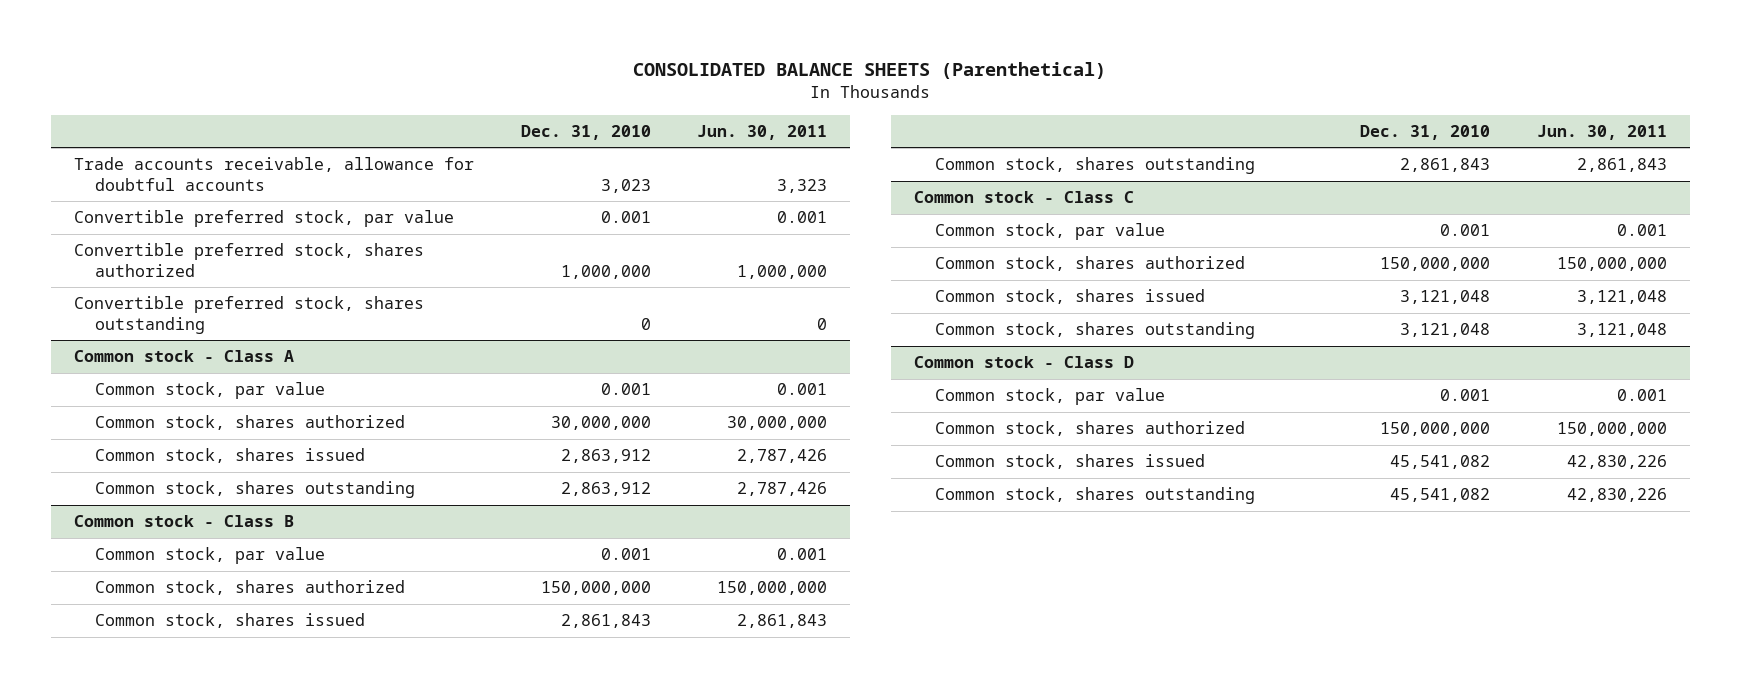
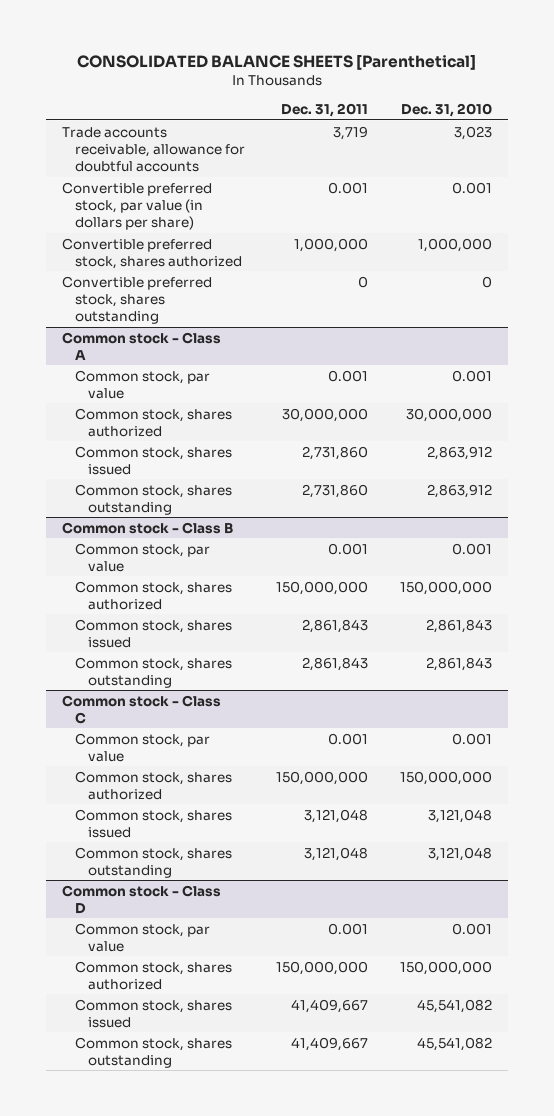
- CONSOLIDATED BALANCE SHEETS (Parenthetical)
+ CONSOLIDATED BALANCE SHEETS [Parenthetical]
- | Dec. 31, 2010 | Jun. 30, 2011
+ | Dec. 31, 2011 | Dec. 31, 2010
- Convertible preferred stock, par value | 0.001 | 0.001
+ Convertible preferred stock, par value (in dollars per share) | 0.001 | 0.001

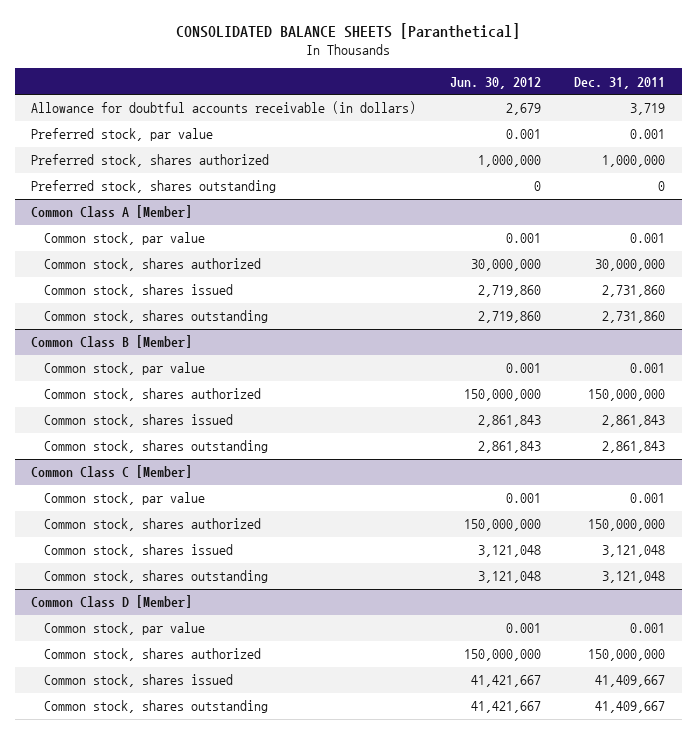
- CONSOLIDATED BALANCE SHEETS [Parenthetical]
+ CONSOLIDATED BALANCE SHEETS [Paranthetical]
- | Dec. 31, 2011 | Dec. 31, 2010
+ | Jun. 30, 2012 | Dec. 31, 2011
- Trade accounts receivable, allowance for doubtful accounts | 3,719 | 3,023
- Convertible preferred stock, par value (in dollars per share) | 0.001 | 0.001
- Convertible preferred stock, shares authorized | 1,000,000 | 1,000,000
- Convertible preferred stock, shares outstanding | 0 | 0
- Common stock - Class A
+ Allowance for doubtful accounts receivable (in dollars) | 2,679 | 3,719
+ Preferred stock, par value | 0.001 | 0.001
+ Preferred stock, shares authorized | 1,000,000 | 1,000,000
+ Preferred stock, shares outstanding | 0 | 0
+ Common Class A [Member]
- Common stock - Class B
+ Common Class B [Member]
- Common stock - Class C
+ Common Class C [Member]
- Common stock - Class D
+ Common Class D [Member]

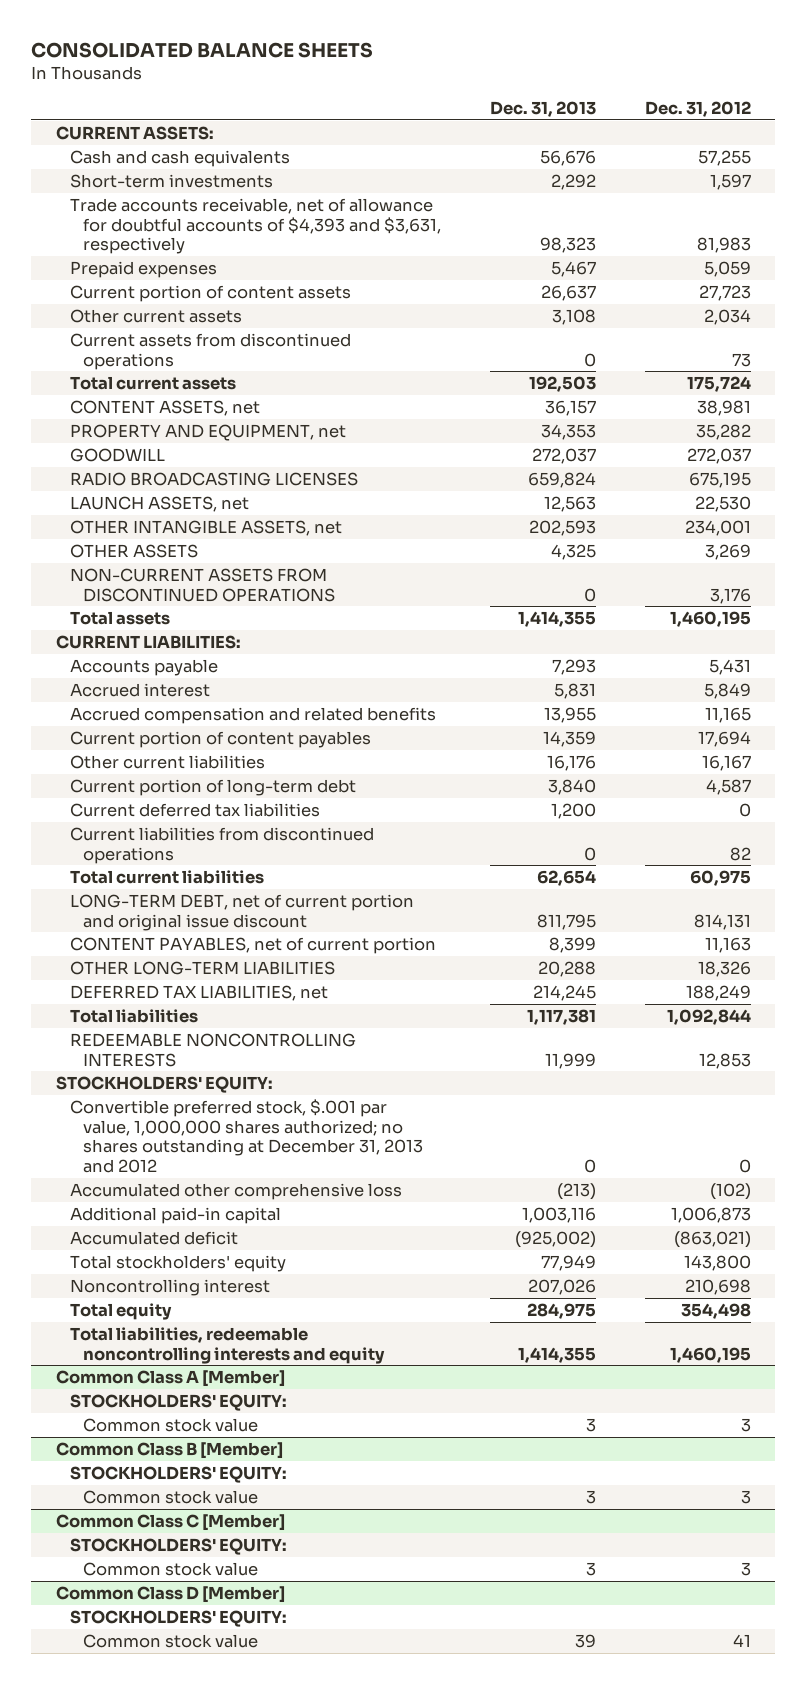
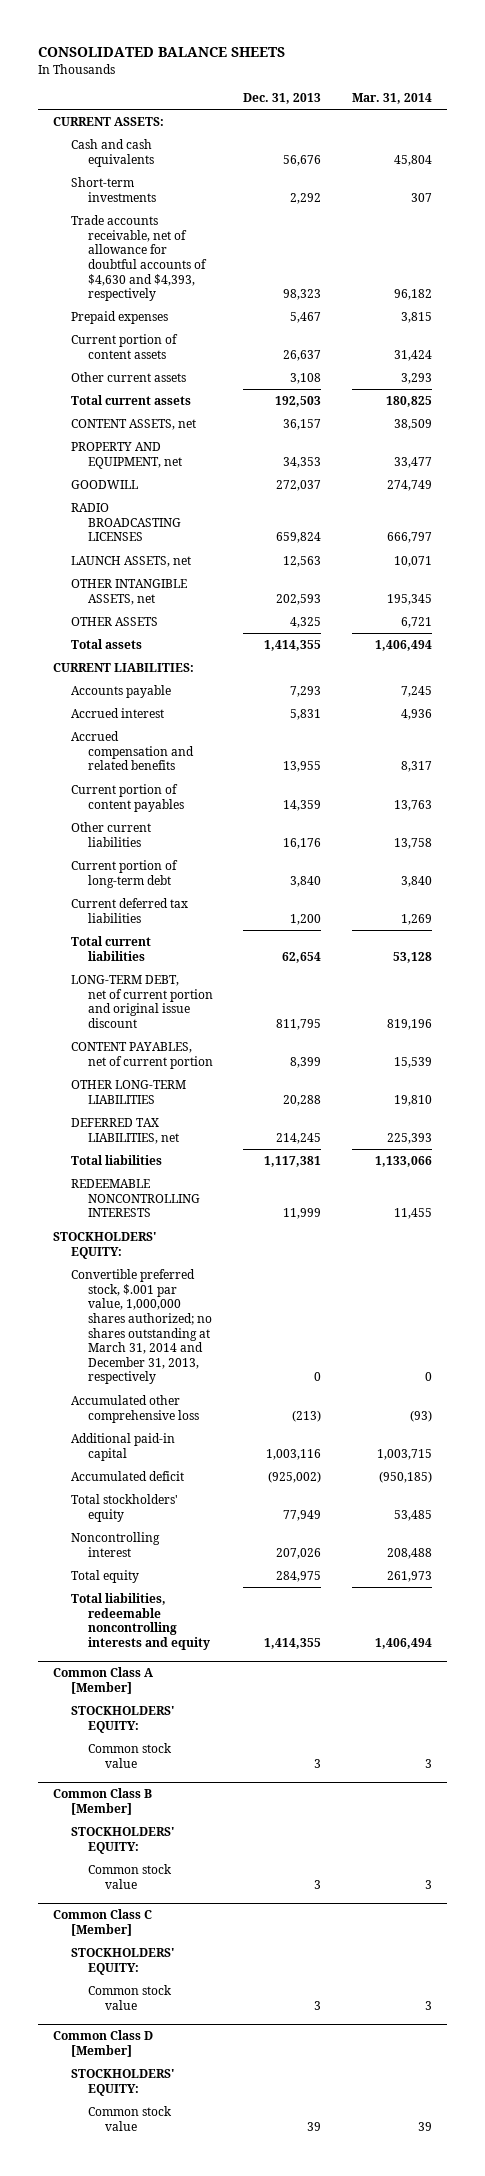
- | Dec. 31, 2013 | Dec. 31, 2012
+ | Dec. 31, 2013 | Mar. 31, 2014
- Trade accounts receivable, net of allowance for doubtful accounts of $4,393 and $3,631, respectively | 98,323 | 81,983
+ Trade accounts receivable, net of allowance for doubtful accounts of $4,630 and $4,393, respectively | 98,323 | 96,182
- Current assets from discontinued operations | 0 | 73
- NON-CURRENT ASSETS FROM DISCONTINUED OPERATIONS | 0 | 3,176
- Current liabilities from discontinued operations | 0 | 82
- Convertible preferred stock, $.001 par value, 1,000,000 shares authorized; no shares outstanding at December 31, 2013 and 2012 | 0 | 0
+ Convertible preferred stock, $.001 par value, 1,000,000 shares authorized; no shares outstanding at March 31, 2014 and December 31, 2013, respectively | 0 | 0

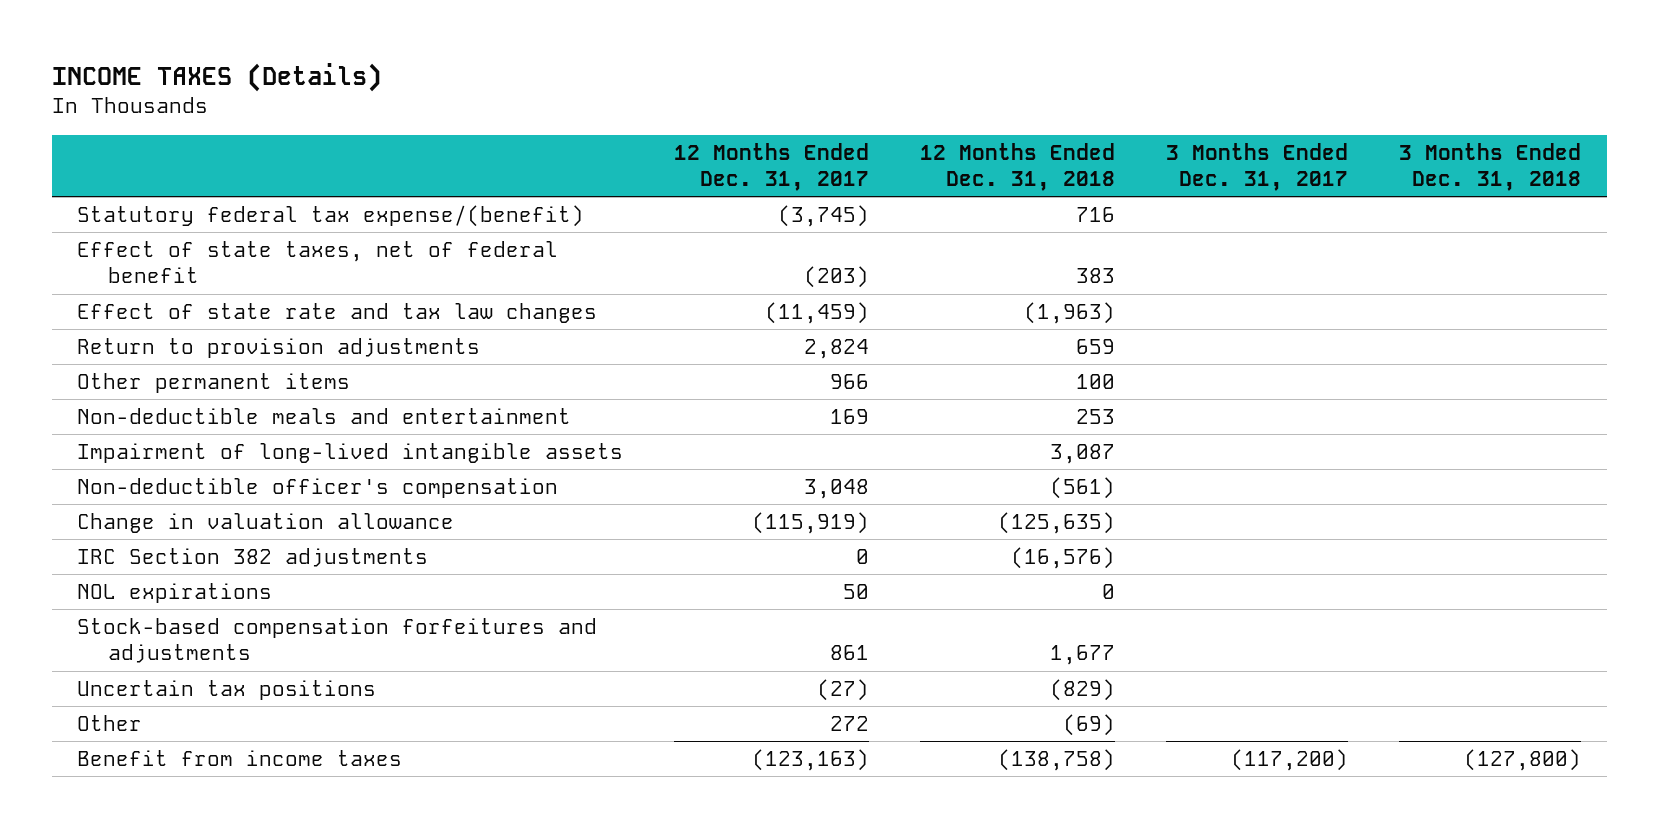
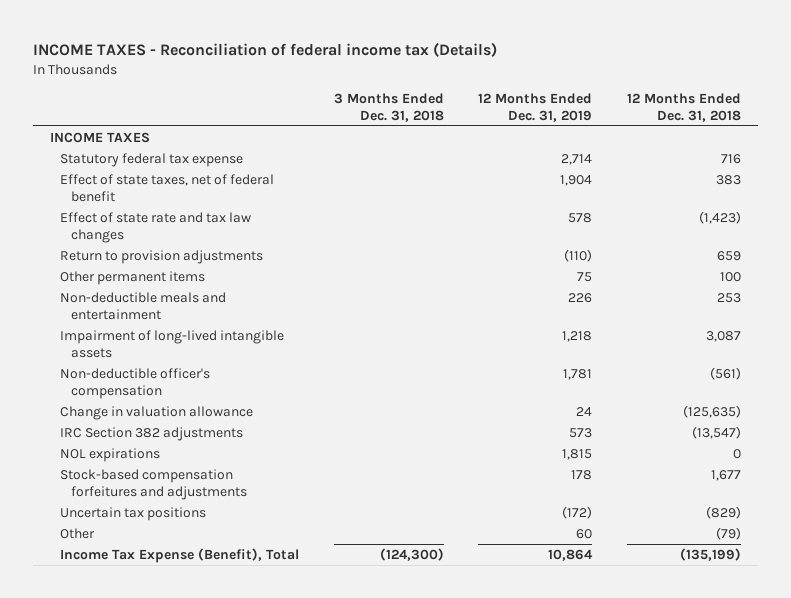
- INCOME TAXES (Details)
+ INCOME TAXES - Reconciliation of federal income tax (Details)
- | 12 Months Ended Dec. 31, 2017 | 12 Months Ended Dec. 31, 2018 | 3 Months Ended Dec. 31, 2017 | 3 Months Ended Dec. 31, 2018
+ | 3 Months Ended Dec. 31, 2018 | 12 Months Ended Dec. 31, 2019 | 12 Months Ended Dec. 31, 2018
- Statutory federal tax expense/(benefit) | (3,745) | 716 | |
+ INCOME TAXES
+ Statutory federal tax expense | | 2,714 | 716
- Effect of state rate and tax law changes | (11,459) | (1,963) | |
+ Effect of state rate and tax law changes | | 578 | (1,423)
- IRC Section 382 adjustments | 0 | (16,576) | |
+ IRC Section 382 adjustments | | 573 | (13,547)
- Other | 272 | (69) | |
- Benefit from income taxes | (123,163) | (138,758) | (117,200) | (127,800)
+ Other | | 60 | (79)
+ Income Tax Expense (Benefit), Total | (124,300) | 10,864 | (135,199)

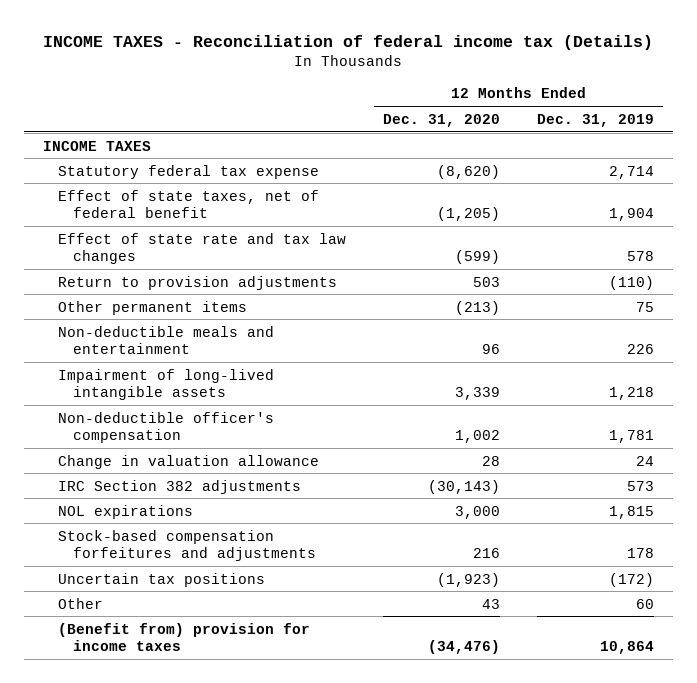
- | 3 Months Ended Dec. 31, 2018 | 12 Months Ended Dec. 31, 2019 | 12 Months Ended Dec. 31, 2018
+ | 12 Months Ended Dec. 31, 2020 | 12 Months Ended Dec. 31, 2019
- Income Tax Expense (Benefit), Total | (124,300) | 10,864 | (135,199)
+ (Benefit from) provision for income taxes | (34,476) | 10,864

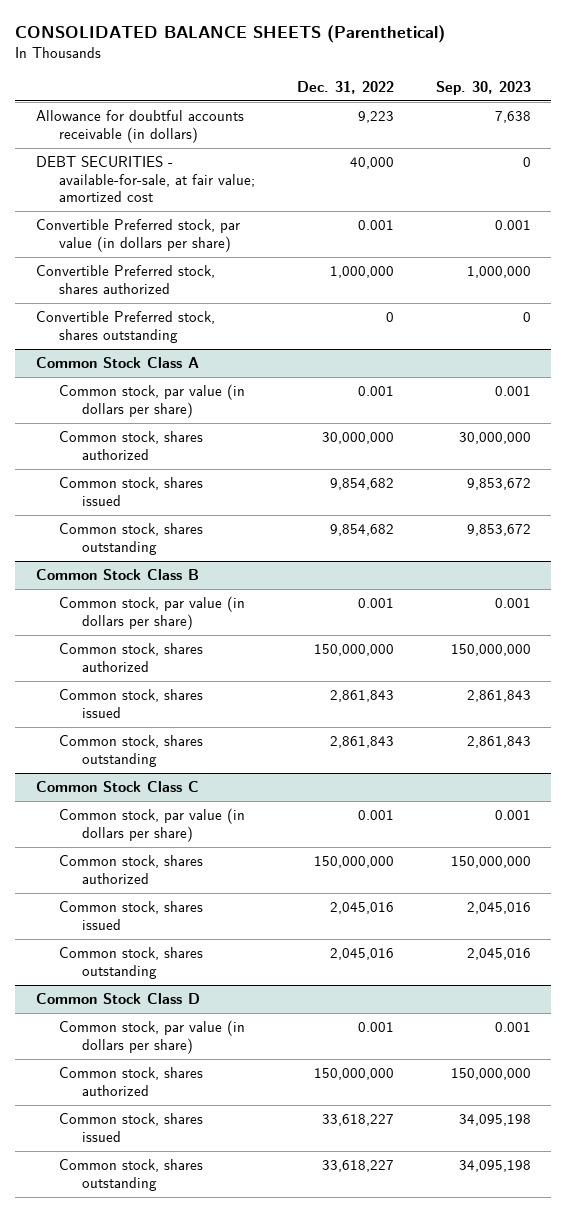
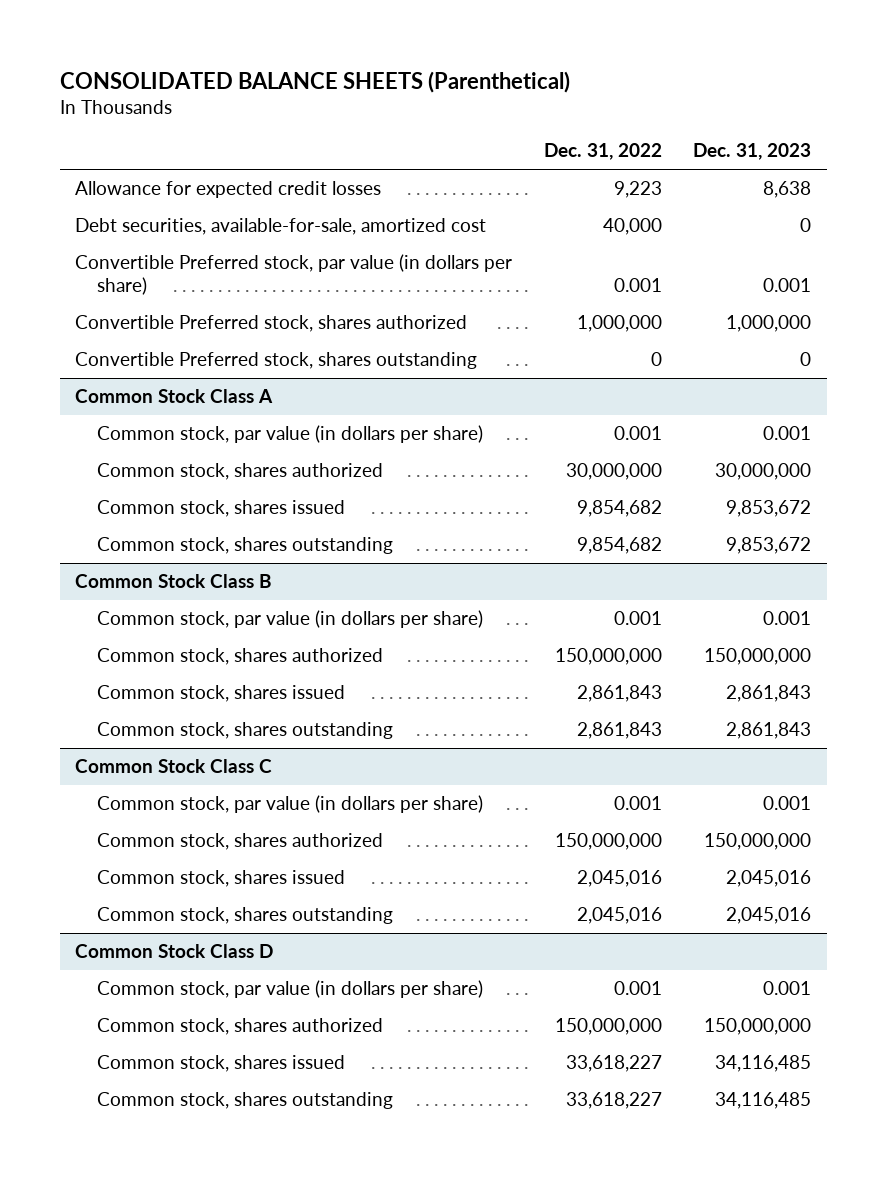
- | Dec. 31, 2022 | Sep. 30, 2023
+ | Dec. 31, 2022 | Dec. 31, 2023
- Allowance for doubtful accounts receivable (in dollars) | 9,223 | 7,638
- DEBT SECURITIES - available-for-sale, at fair value; amortized cost | 40,000 | 0
+ Allowance for expected credit losses | 9,223 | 8,638
+ Debt securities, available-for-sale, amortized cost | 40,000 | 0

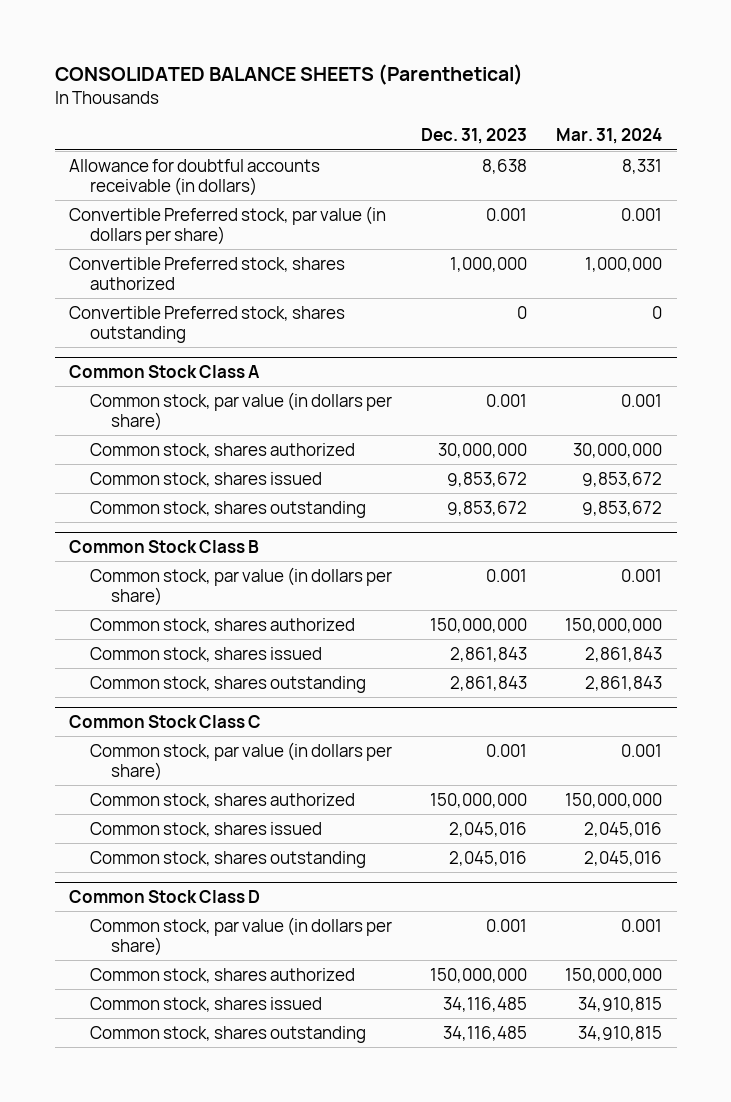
- | Dec. 31, 2022 | Dec. 31, 2023
+ | Dec. 31, 2023 | Mar. 31, 2024
- Allowance for expected credit losses | 9,223 | 8,638
- Debt securities, available-for-sale, amortized cost | 40,000 | 0
+ Allowance for doubtful accounts receivable (in dollars) | 8,638 | 8,331

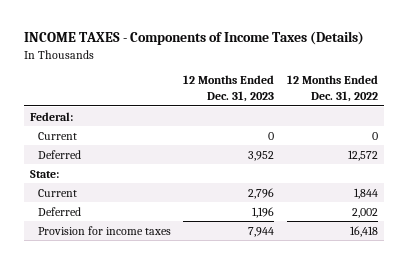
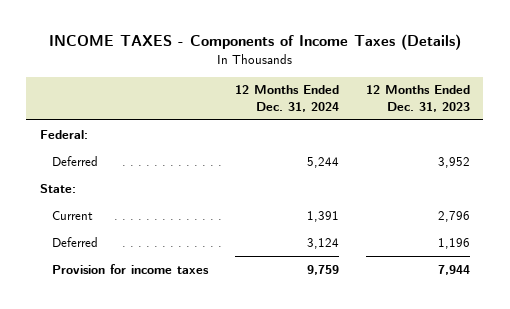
- | 12 Months Ended Dec. 31, 2023 | 12 Months Ended Dec. 31, 2022
+ | 12 Months Ended Dec. 31, 2024 | 12 Months Ended Dec. 31, 2023
- Current | 0 | 0

